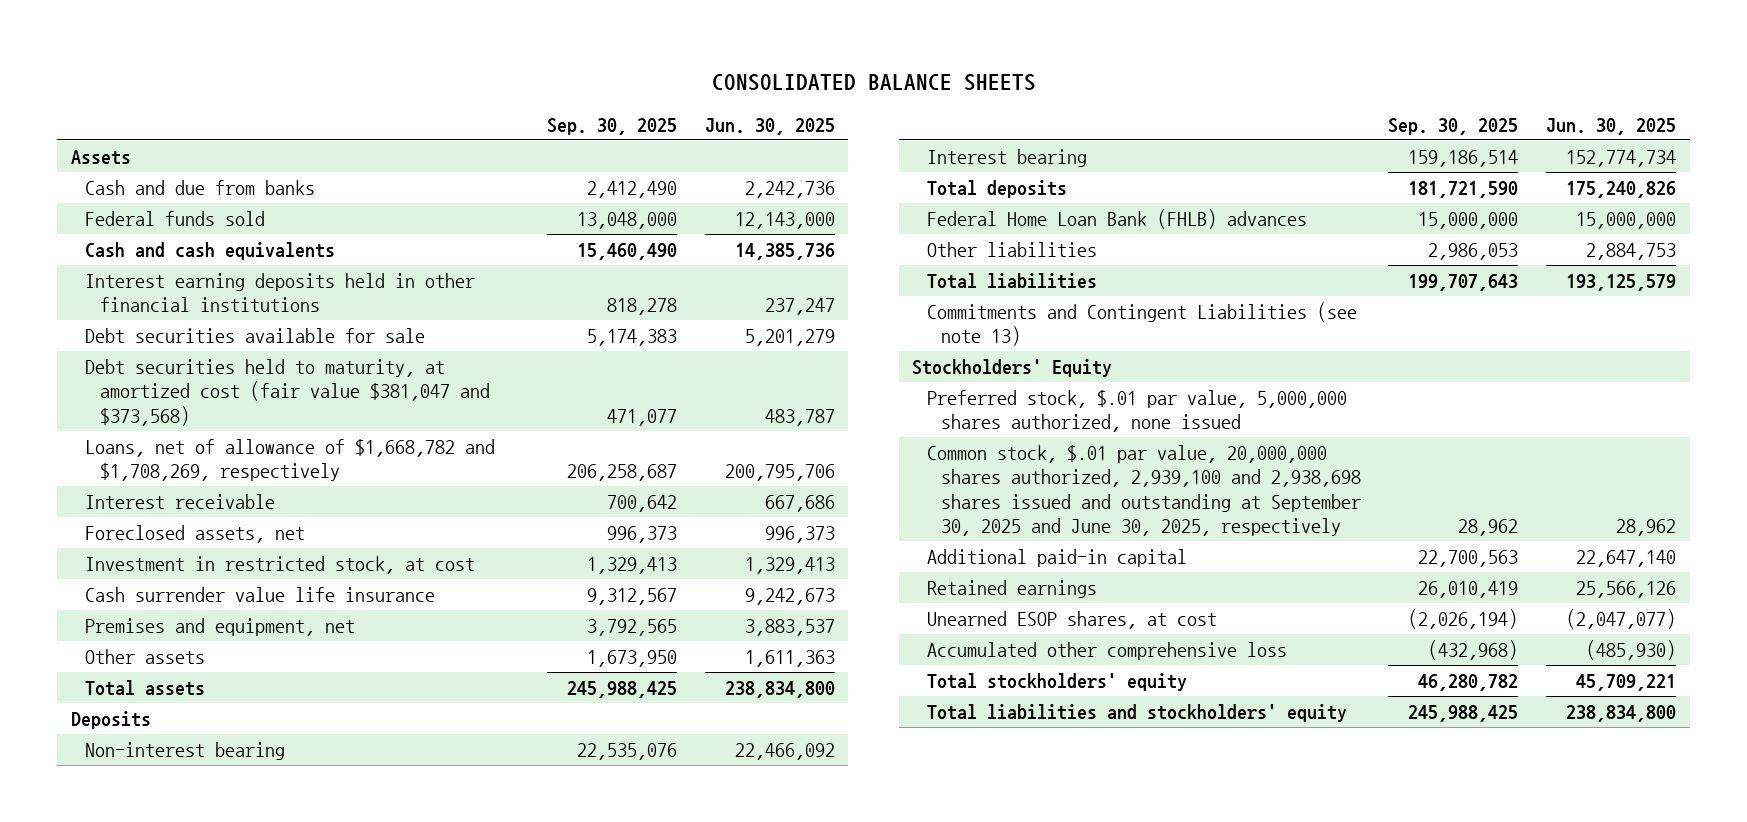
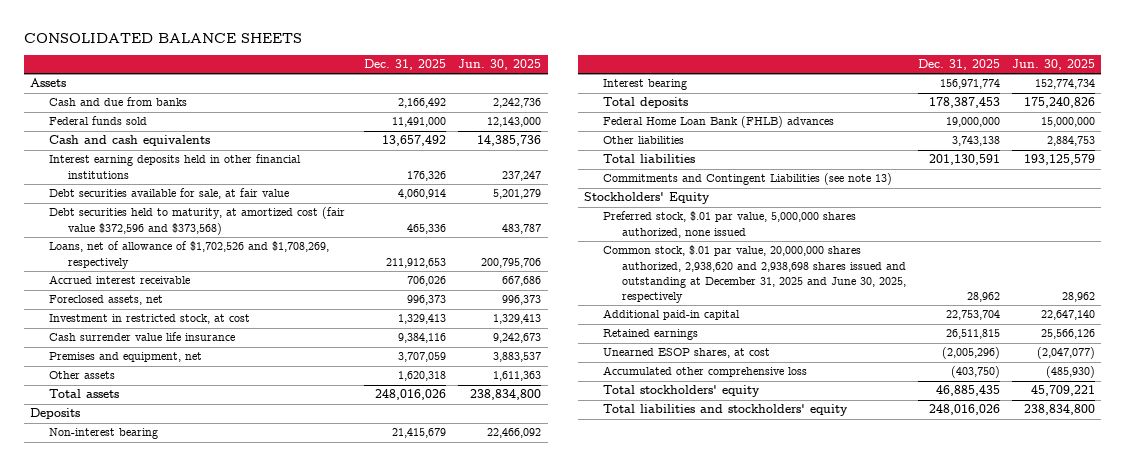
- | Sep. 30, 2025 | Jun. 30, 2025
+ | Dec. 31, 2025 | Jun. 30, 2025
- Debt securities available for sale | 5,174,383 | 5,201,279
- Debt securities held to maturity, at amortized cost (fair value $381,047 and $373,568) | 471,077 | 483,787
- Loans, net of allowance of $1,668,782 and $1,708,269, respectively | 206,258,687 | 200,795,706
- Interest receivable | 700,642 | 667,686
+ Debt securities available for sale, at fair value | 4,060,914 | 5,201,279
+ Debt securities held to maturity, at amortized cost (fair value $372,596 and $373,568) | 465,336 | 483,787
+ Loans, net of allowance of $1,702,526 and $1,708,269, respectively | 211,912,653 | 200,795,706
+ Accrued interest receivable | 706,026 | 667,686
- Common stock, $.01 par value, 20,000,000 shares authorized, 2,939,100 and 2,938,698 shares issued and outstanding at September 30, 2025 and June 30, 2025, respectively | 28,962 | 28,962
+ Common stock, $.01 par value, 20,000,000 shares authorized, 2,938,620 and 2,938,698 shares issued and outstanding at December 31, 2025 and June 30, 2025, respectively | 28,962 | 28,962

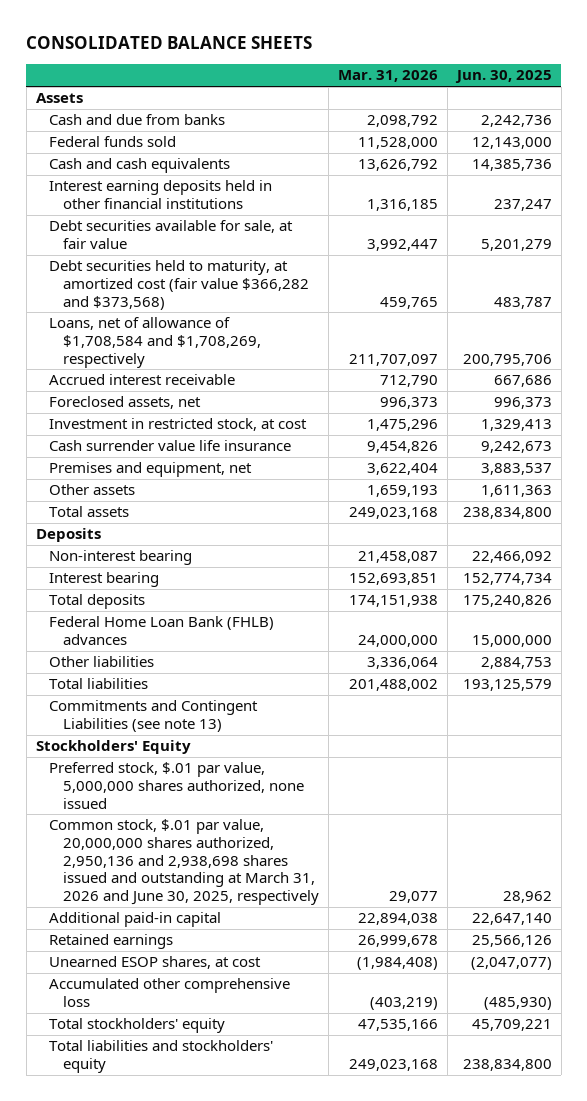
- | Dec. 31, 2025 | Jun. 30, 2025
+ | Mar. 31, 2026 | Jun. 30, 2025
- Debt securities held to maturity, at amortized cost (fair value $372,596 and $373,568) | 465,336 | 483,787
- Loans, net of allowance of $1,702,526 and $1,708,269, respectively | 211,912,653 | 200,795,706
+ Debt securities held to maturity, at amortized cost (fair value $366,282 and $373,568) | 459,765 | 483,787
+ Loans, net of allowance of $1,708,584 and $1,708,269, respectively | 211,707,097 | 200,795,706
- Common stock, $.01 par value, 20,000,000 shares authorized, 2,938,620 and 2,938,698 shares issued and outstanding at December 31, 2025 and June 30, 2025, respectively | 28,962 | 28,962
+ Common stock, $.01 par value, 20,000,000 shares authorized, 2,950,136 and 2,938,698 shares issued and outstanding at March 31, 2026 and June 30, 2025, respectively | 29,077 | 28,962

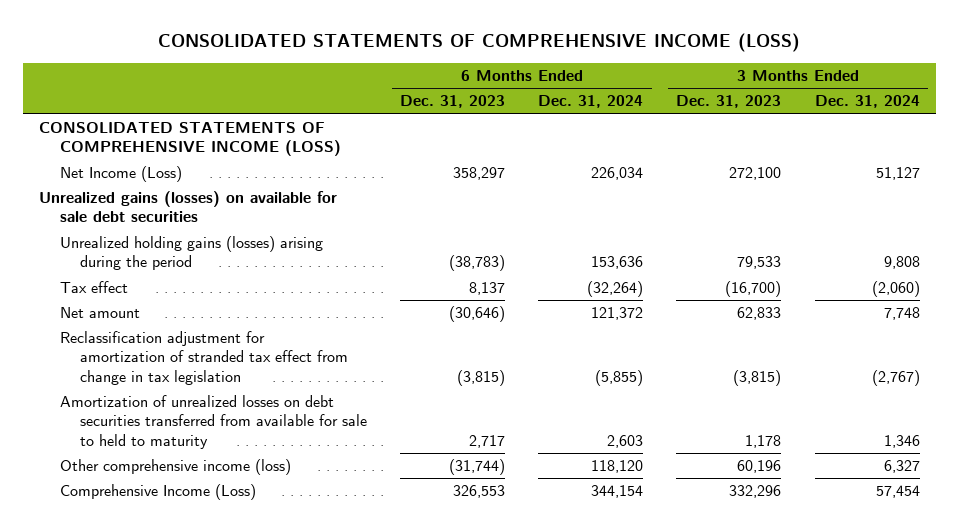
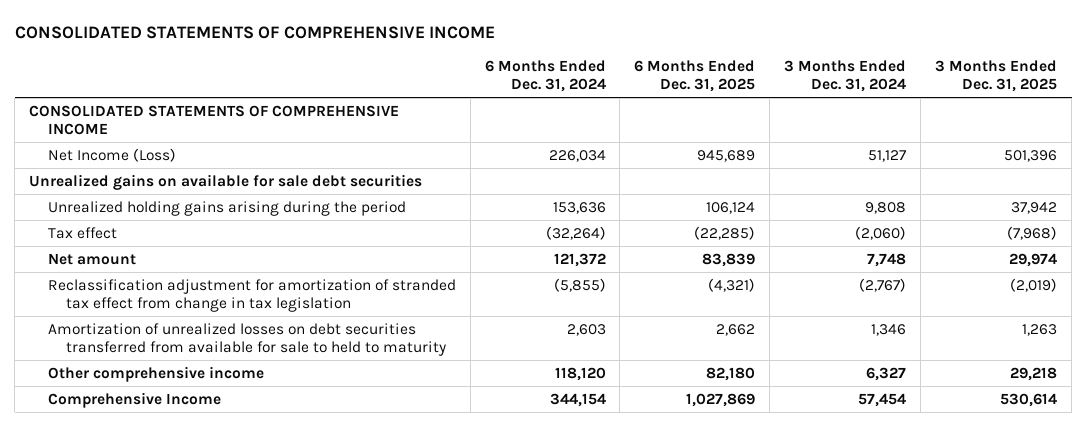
- CONSOLIDATED STATEMENTS OF COMPREHENSIVE INCOME (LOSS)
+ CONSOLIDATED STATEMENTS OF COMPREHENSIVE INCOME
- | 6 Months Ended Dec. 31, 2023 | 6 Months Ended Dec. 31, 2024 | 3 Months Ended Dec. 31, 2023 | 3 Months Ended Dec. 31, 2024
+ | 6 Months Ended Dec. 31, 2024 | 6 Months Ended Dec. 31, 2025 | 3 Months Ended Dec. 31, 2024 | 3 Months Ended Dec. 31, 2025
- CONSOLIDATED STATEMENTS OF COMPREHENSIVE INCOME (LOSS)
+ CONSOLIDATED STATEMENTS OF COMPREHENSIVE INCOME
- Unrealized gains (losses) on available for sale debt securities
- Unrealized holding gains (losses) arising during the period | (38,783) | 153,636 | 79,533 | 9,808
+ Unrealized gains on available for sale debt securities
+ Unrealized holding gains arising during the period | 153,636 | 106,124 | 9,808 | 37,942
- Other comprehensive income (loss) | (31,744) | 118,120 | 60,196 | 6,327
- Comprehensive Income (Loss) | 326,553 | 344,154 | 332,296 | 57,454
+ Other comprehensive income | 118,120 | 82,180 | 6,327 | 29,218
+ Comprehensive Income | 344,154 | 1,027,869 | 57,454 | 530,614

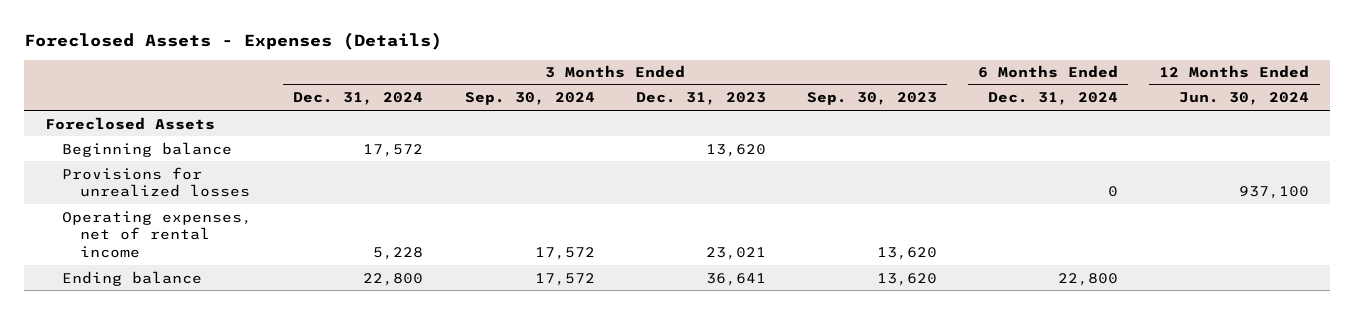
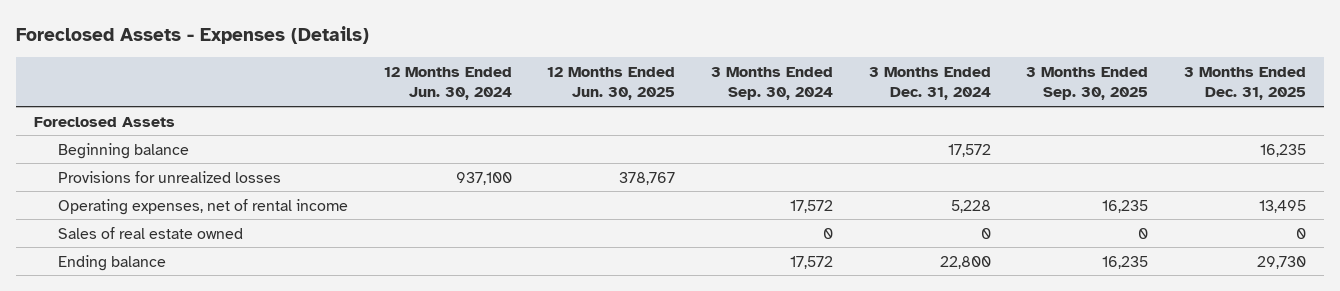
- | 3 Months Ended Dec. 31, 2024 | 3 Months Ended Sep. 30, 2024 | 3 Months Ended Dec. 31, 2023 | 3 Months Ended Sep. 30, 2023 | 6 Months Ended Dec. 31, 2024 | 12 Months Ended Jun. 30, 2024
+ | 12 Months Ended Jun. 30, 2024 | 12 Months Ended Jun. 30, 2025 | 3 Months Ended Sep. 30, 2024 | 3 Months Ended Dec. 31, 2024 | 3 Months Ended Sep. 30, 2025 | 3 Months Ended Dec. 31, 2025
+ Sales of real estate owned | | | 0 | 0 | 0 | 0

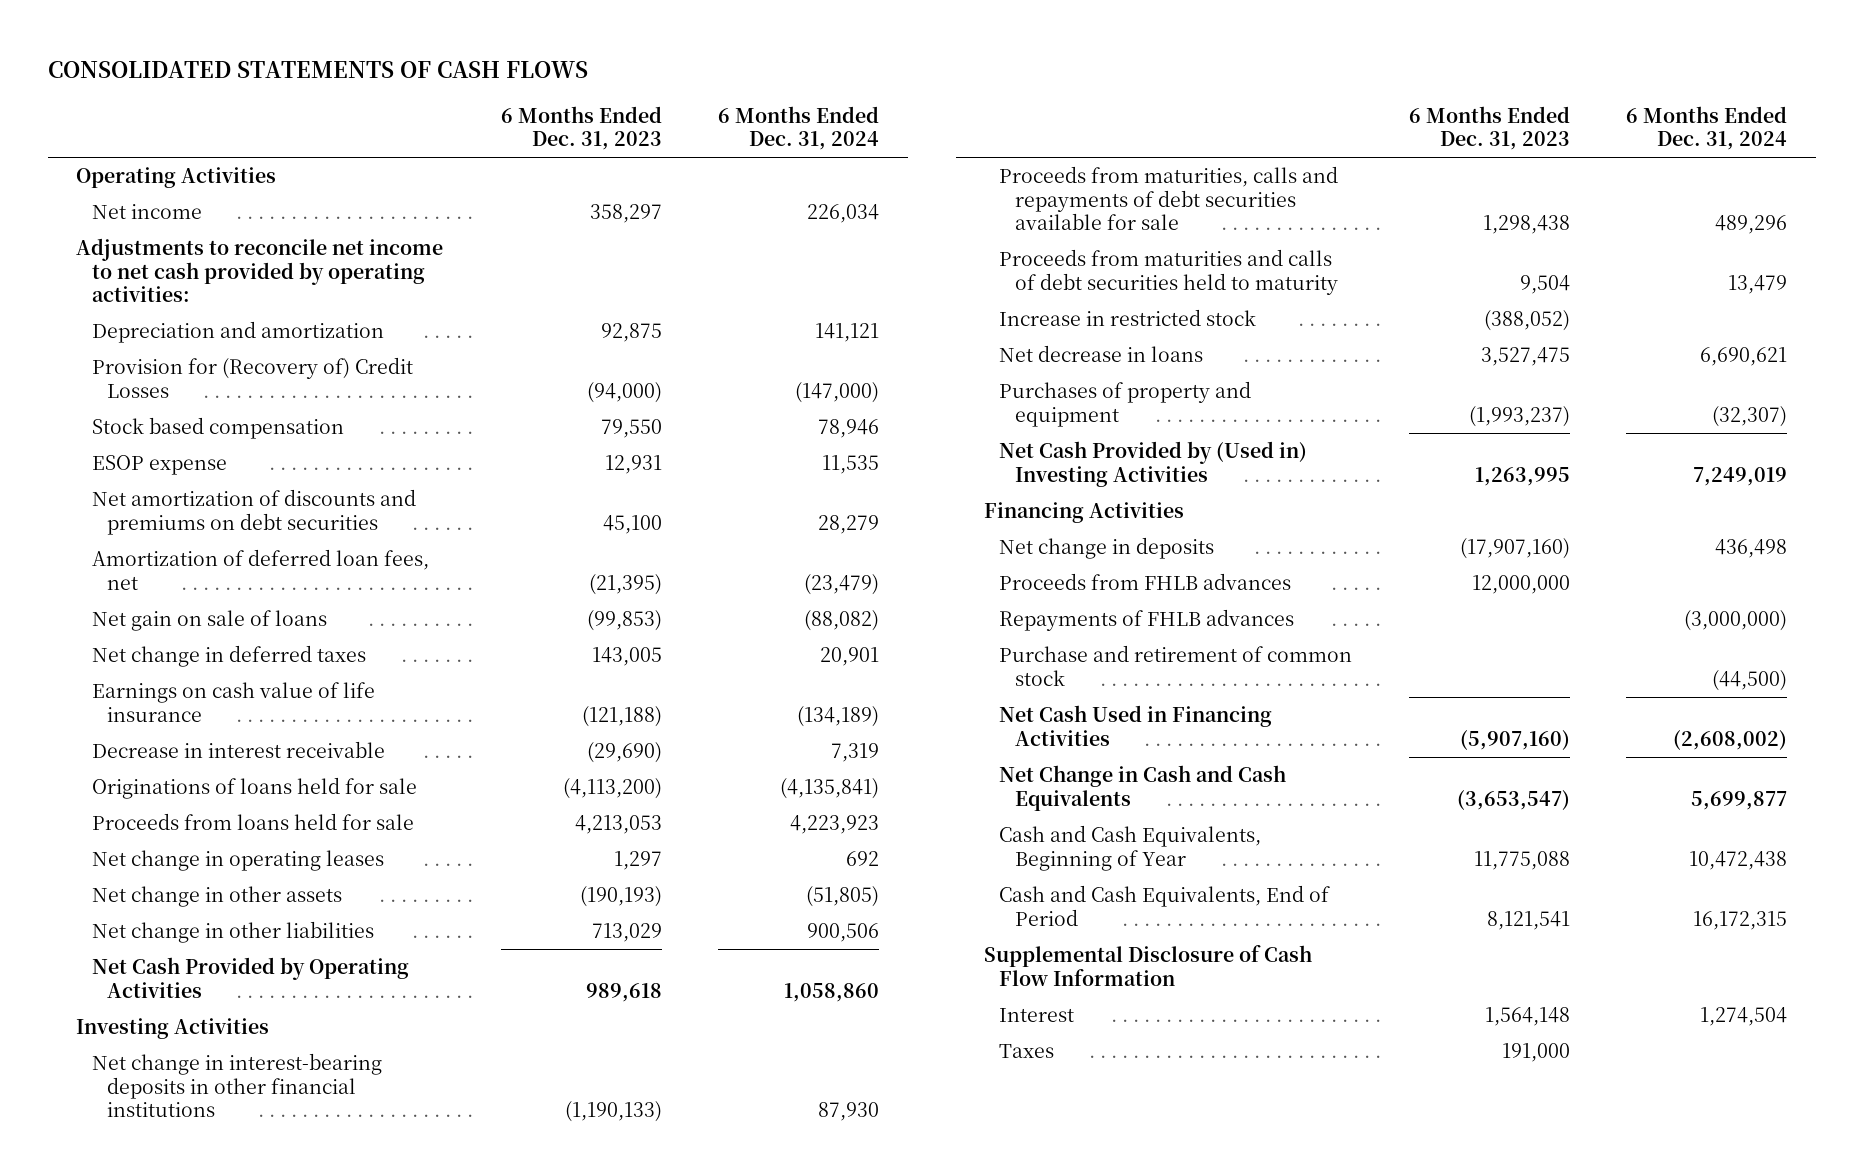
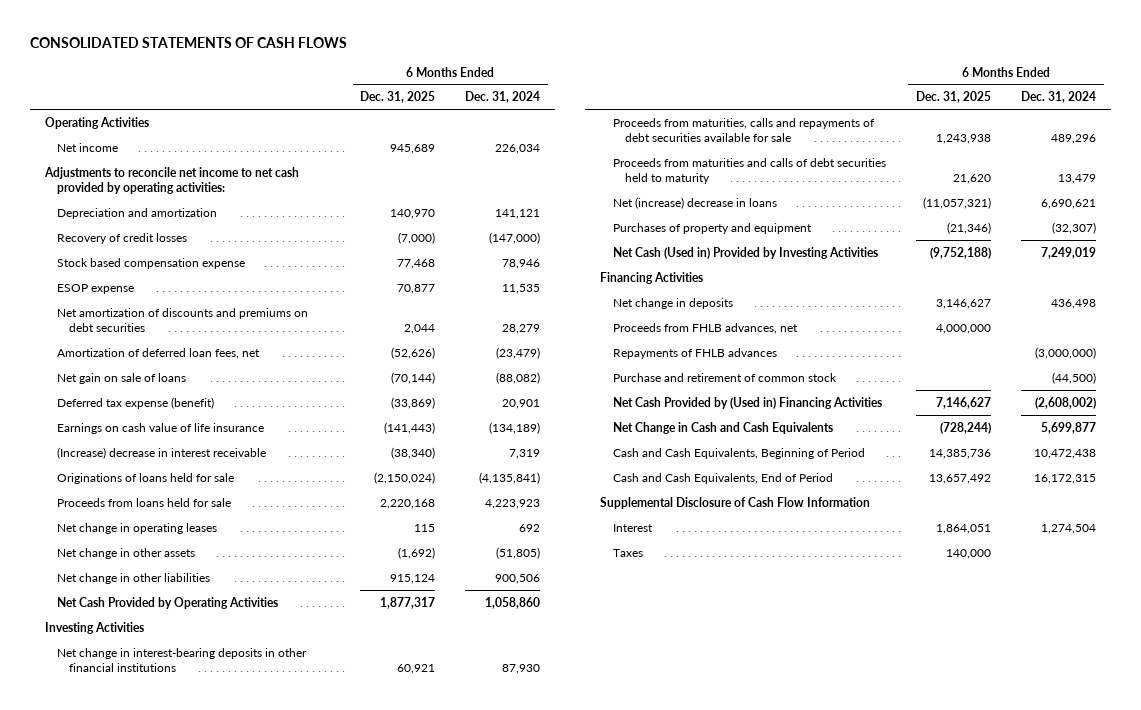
- | 6 Months Ended Dec. 31, 2023 | 6 Months Ended Dec. 31, 2024
+ | 6 Months Ended Dec. 31, 2025 | 6 Months Ended Dec. 31, 2024
- Provision for (Recovery of) Credit Losses | (94,000) | (147,000)
- Stock based compensation | 79,550 | 78,946
+ Recovery of credit losses | (7,000) | (147,000)
+ Stock based compensation expense | 77,468 | 78,946
- Net change in deferred taxes | 143,005 | 20,901
+ Deferred tax expense (benefit) | (33,869) | 20,901
- Decrease in interest receivable | (29,690) | 7,319
+ (Increase) decrease in interest receivable | (38,340) | 7,319
- Increase in restricted stock | (388,052) |
- Net decrease in loans | 3,527,475 | 6,690,621
+ Net (increase) decrease in loans | (11,057,321) | 6,690,621
- Net Cash Provided by (Used in) Investing Activities | 1,263,995 | 7,249,019
+ Net Cash (Used in) Provided by Investing Activities | (9,752,188) | 7,249,019
- Proceeds from FHLB advances | 12,000,000 |
+ Proceeds from FHLB advances, net | 4,000,000 |
- Net Cash Used in Financing Activities | (5,907,160) | (2,608,002)
+ Net Cash Provided by (Used in) Financing Activities | 7,146,627 | (2,608,002)
- Cash and Cash Equivalents, Beginning of Year | 11,775,088 | 10,472,438
+ Cash and Cash Equivalents, Beginning of Period | 14,385,736 | 10,472,438

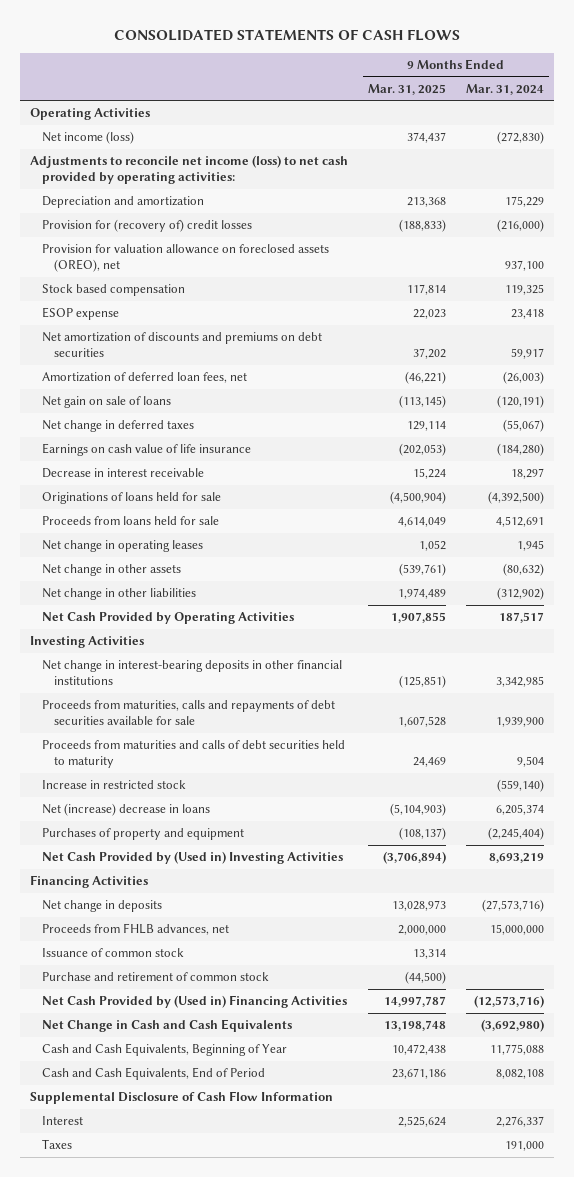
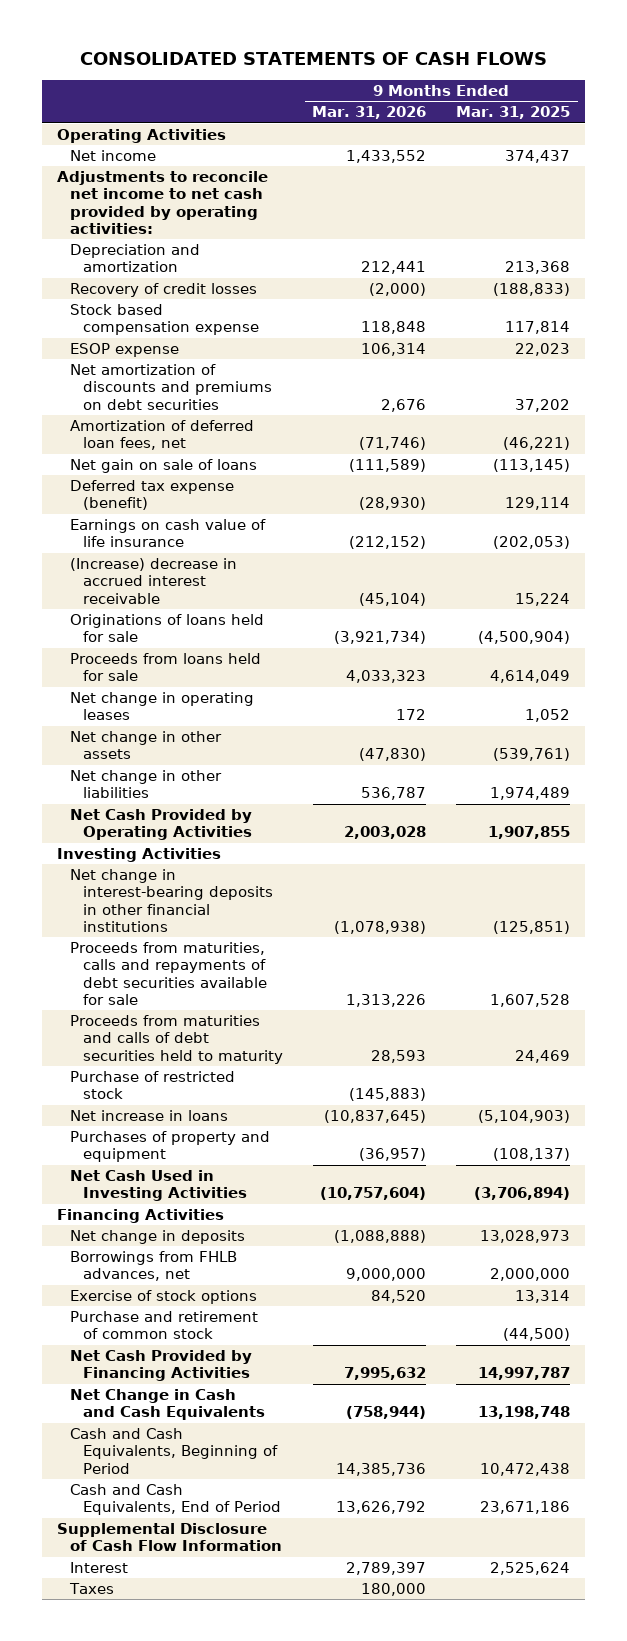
- | 9 Months Ended Mar. 31, 2025 | 9 Months Ended Mar. 31, 2024
+ | 9 Months Ended Mar. 31, 2026 | 9 Months Ended Mar. 31, 2025
- Net income (loss) | 374,437 | (272,830)
- Adjustments to reconcile net income (loss) to net cash provided by operating activities:
+ Net income | 1,433,552 | 374,437
+ Adjustments to reconcile net income to net cash provided by operating activities:
- Provision for (recovery of) credit losses | (188,833) | (216,000)
- Provision for valuation allowance on foreclosed assets (OREO), net | | 937,100
- Stock based compensation | 117,814 | 119,325
+ Recovery of credit losses | (2,000) | (188,833)
+ Stock based compensation expense | 118,848 | 117,814
- Net change in deferred taxes | 129,114 | (55,067)
+ Deferred tax expense (benefit) | (28,930) | 129,114
- Decrease in interest receivable | 15,224 | 18,297
+ (Increase) decrease in accrued interest receivable | (45,104) | 15,224
- Increase in restricted stock | | (559,140)
- Net (increase) decrease in loans | (5,104,903) | 6,205,374
+ Purchase of restricted stock | (145,883) |
+ Net increase in loans | (10,837,645) | (5,104,903)
- Net Cash Provided by (Used in) Investing Activities | (3,706,894) | 8,693,219
+ Net Cash Used in Investing Activities | (10,757,604) | (3,706,894)
- Proceeds from FHLB advances, net | 2,000,000 | 15,000,000
- Issuance of common stock | 13,314 |
+ Borrowings from FHLB advances, net | 9,000,000 | 2,000,000
+ Exercise of stock options | 84,520 | 13,314
- Net Cash Provided by (Used in) Financing Activities | 14,997,787 | (12,573,716)
+ Net Cash Provided by Financing Activities | 7,995,632 | 14,997,787
- Cash and Cash Equivalents, Beginning of Year | 10,472,438 | 11,775,088
+ Cash and Cash Equivalents, Beginning of Period | 14,385,736 | 10,472,438

